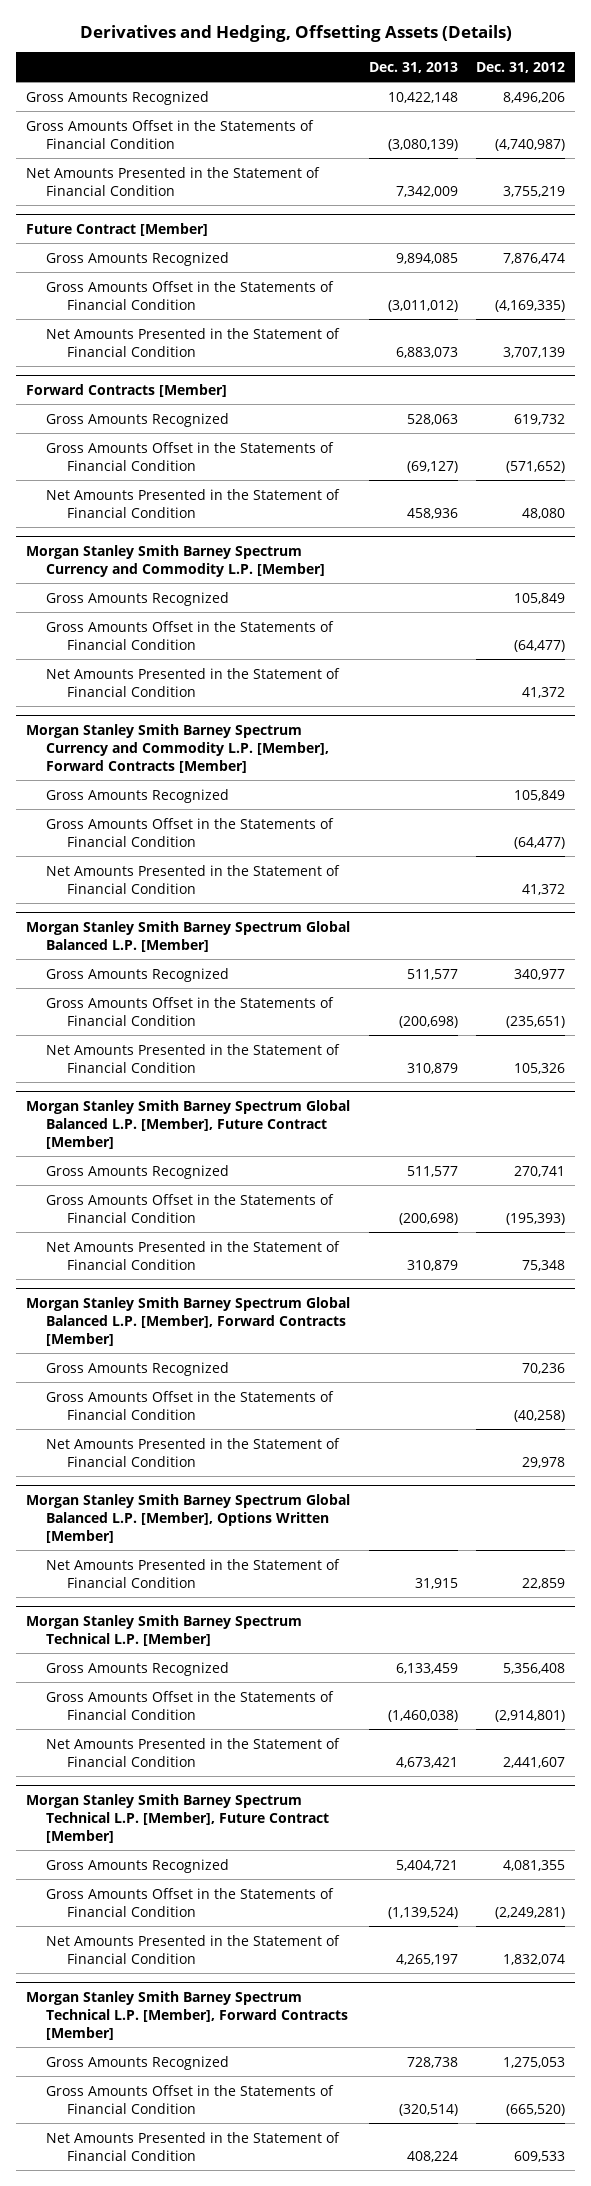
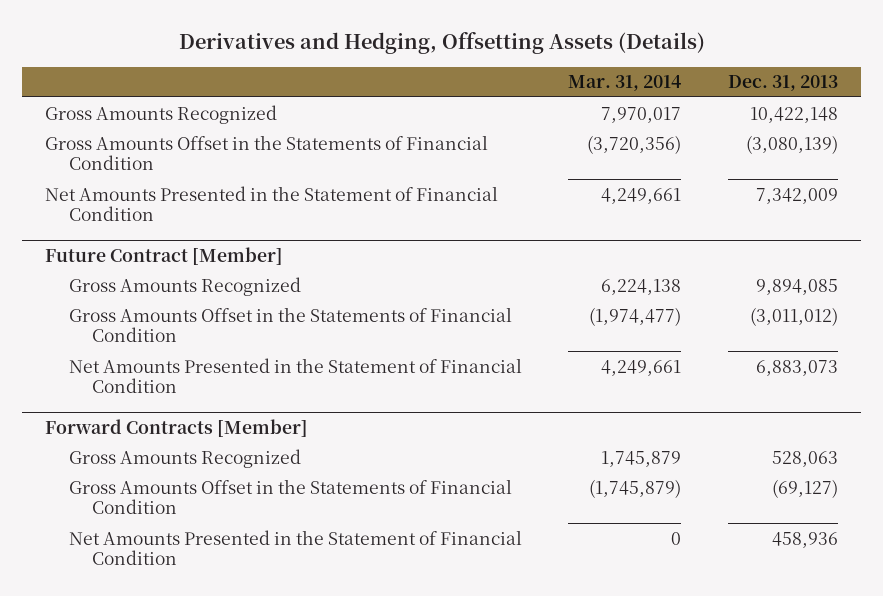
- | Dec. 31, 2013 | Dec. 31, 2012
+ | Mar. 31, 2014 | Dec. 31, 2013
- Morgan Stanley Smith Barney Spectrum Currency and Commodity L.P. [Member]
- Gross Amounts Recognized | | 105,849
- Gross Amounts Offset in the Statements of Financial Condition | | (64,477)
- Net Amounts Presented in the Statement of Financial Condition | | 41,372
- Morgan Stanley Smith Barney Spectrum Currency and Commodity L.P. [Member], Forward Contracts [Member]
- Gross Amounts Recognized | | 105,849
- Gross Amounts Offset in the Statements of Financial Condition | | (64,477)
- Net Amounts Presented in the Statement of Financial Condition | | 41,372
- Morgan Stanley Smith Barney Spectrum Global Balanced L.P. [Member]
- Gross Amounts Recognized | 511,577 | 340,977
- Gross Amounts Offset in the Statements of Financial Condition | (200,698) | (235,651)
- Net Amounts Presented in the Statement of Financial Condition | 310,879 | 105,326
- Morgan Stanley Smith Barney Spectrum Global Balanced L.P. [Member], Future Contract [Member]
- Gross Amounts Recognized | 511,577 | 270,741
- Gross Amounts Offset in the Statements of Financial Condition | (200,698) | (195,393)
- Net Amounts Presented in the Statement of Financial Condition | 310,879 | 75,348
- Morgan Stanley Smith Barney Spectrum Global Balanced L.P. [Member], Forward Contracts [Member]
- Gross Amounts Recognized | | 70,236
- Gross Amounts Offset in the Statements of Financial Condition | | (40,258)
- Net Amounts Presented in the Statement of Financial Condition | | 29,978
- Morgan Stanley Smith Barney Spectrum Global Balanced L.P. [Member], Options Written [Member]
- Net Amounts Presented in the Statement of Financial Condition | 31,915 | 22,859
- Morgan Stanley Smith Barney Spectrum Technical L.P. [Member]
- Gross Amounts Recognized | 6,133,459 | 5,356,408
- Gross Amounts Offset in the Statements of Financial Condition | (1,460,038) | (2,914,801)
- Net Amounts Presented in the Statement of Financial Condition | 4,673,421 | 2,441,607
- Morgan Stanley Smith Barney Spectrum Technical L.P. [Member], Future Contract [Member]
- Gross Amounts Recognized | 5,404,721 | 4,081,355
- Gross Amounts Offset in the Statements of Financial Condition | (1,139,524) | (2,249,281)
- Net Amounts Presented in the Statement of Financial Condition | 4,265,197 | 1,832,074
- Morgan Stanley Smith Barney Spectrum Technical L.P. [Member], Forward Contracts [Member]
- Gross Amounts Recognized | 728,738 | 1,275,053
- Gross Amounts Offset in the Statements of Financial Condition | (320,514) | (665,520)
- Net Amounts Presented in the Statement of Financial Condition | 408,224 | 609,533

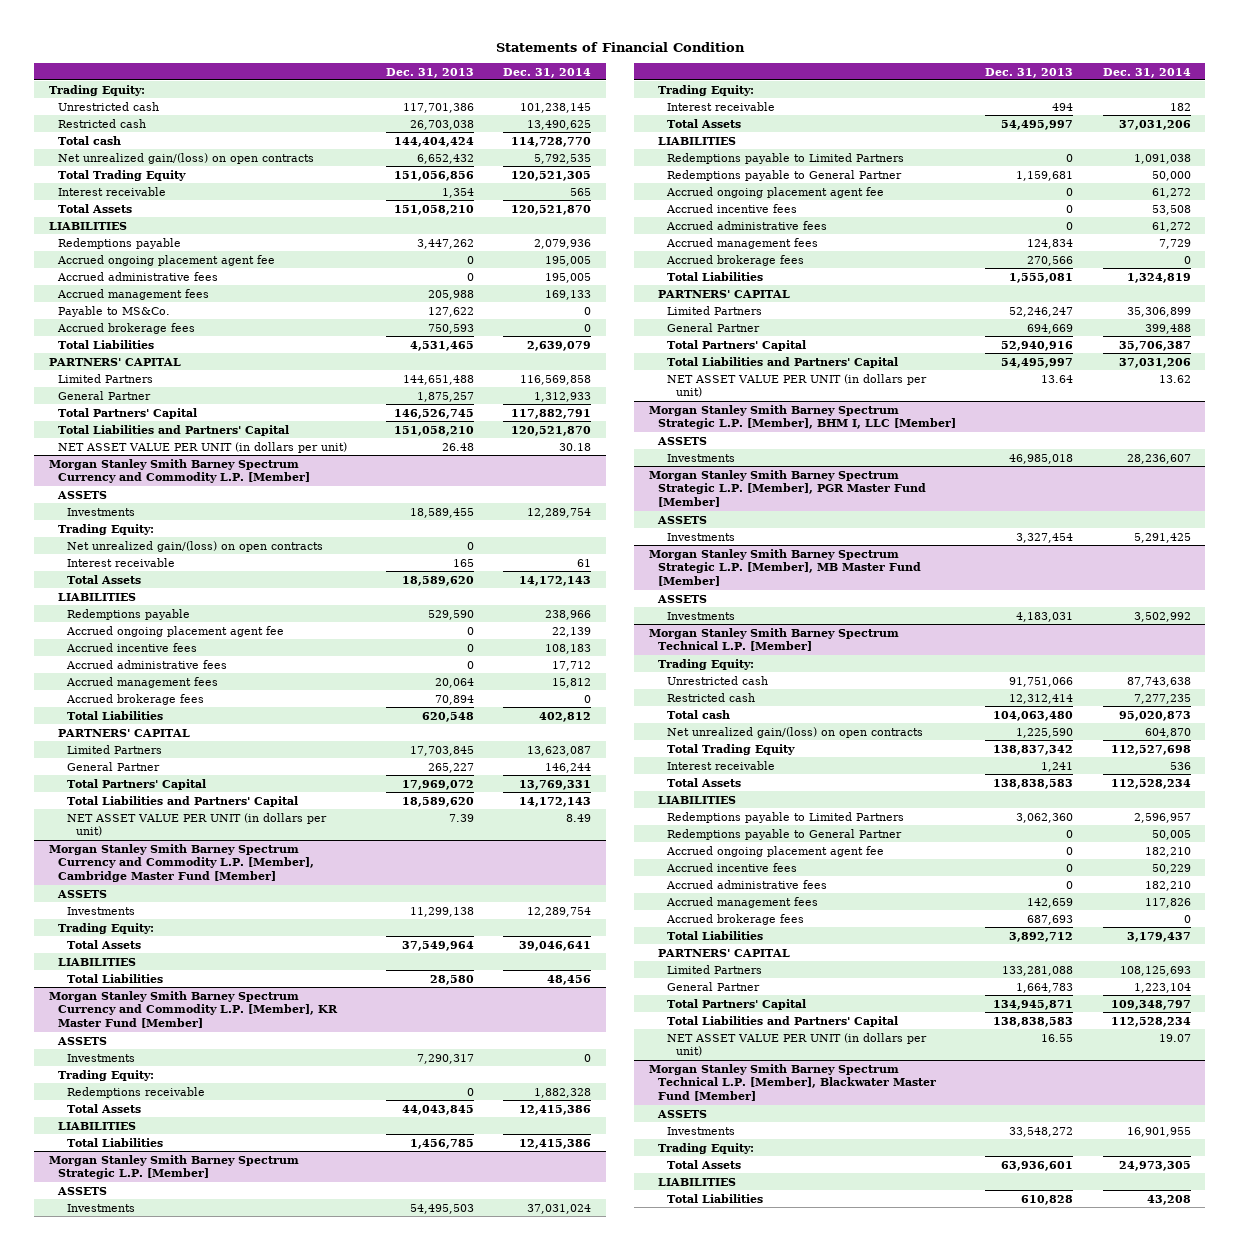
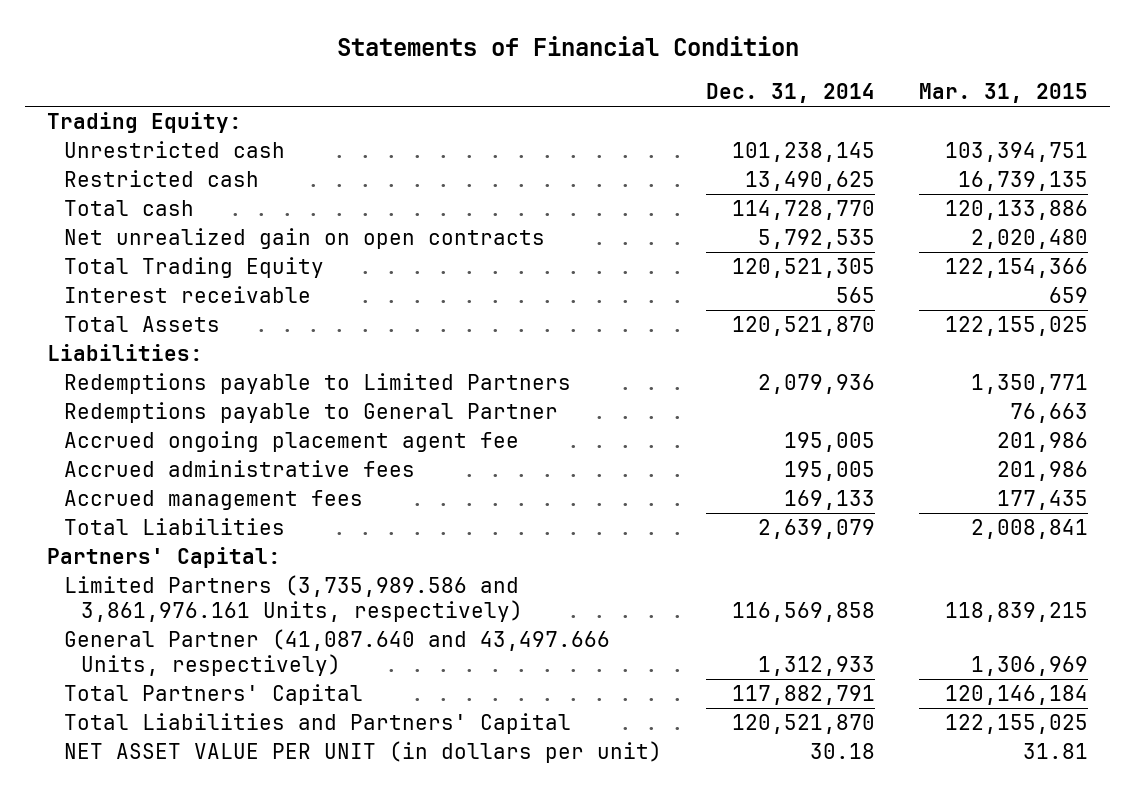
- | Dec. 31, 2013 | Dec. 31, 2014
+ | Dec. 31, 2014 | Mar. 31, 2015
- Net unrealized gain/(loss) on open contracts | 6,652,432 | 5,792,535
+ Net unrealized gain on open contracts | 5,792,535 | 2,020,480
- LIABILITIES
- Redemptions payable | 3,447,262 | 2,079,936
+ Liabilities:
+ Redemptions payable to Limited Partners | 2,079,936 | 1,350,771
+ Redemptions payable to General Partner | | 76,663
- Payable to MS&Co. | 127,622 | 0
- Accrued brokerage fees | 750,593 | 0
- PARTNERS' CAPITAL
- Limited Partners | 144,651,488 | 116,569,858
- General Partner | 1,875,257 | 1,312,933
+ Partners' Capital:
+ Limited Partners (3,735,989.586 and 3,861,976.161 Units, respectively) | 116,569,858 | 118,839,215
+ General Partner (41,087.640 and 43,497.666 Units, respectively) | 1,312,933 | 1,306,969
- Morgan Stanley Smith Barney Spectrum Currency and Commodity L.P. [Member]
- ASSETS
- Investments | 18,589,455 | 12,289,754
- Trading Equity:
- Net unrealized gain/(loss) on open contracts | 0 |
- Interest receivable | 165 | 61
- Total Assets | 18,589,620 | 14,172,143
- LIABILITIES
- Redemptions payable | 529,590 | 238,966
- Accrued ongoing placement agent fee | 0 | 22,139
- Accrued incentive fees | 0 | 108,183
- Accrued administrative fees | 0 | 17,712
- Accrued management fees | 20,064 | 15,812
- Accrued brokerage fees | 70,894 | 0
- Total Liabilities | 620,548 | 402,812
- PARTNERS' CAPITAL
- Limited Partners | 17,703,845 | 13,623,087
- General Partner | 265,227 | 146,244
- Total Partners' Capital | 17,969,072 | 13,769,331
- Total Liabilities and Partners' Capital | 18,589,620 | 14,172,143
- NET ASSET VALUE PER UNIT (in dollars per unit) | 7.39 | 8.49
- Morgan Stanley Smith Barney Spectrum Currency and Commodity L.P. [Member], Cambridge Master Fund [Member]
- ASSETS
- Investments | 11,299,138 | 12,289,754
- Trading Equity:
- Total Assets | 37,549,964 | 39,046,641
- LIABILITIES
- Total Liabilities | 28,580 | 48,456
- Morgan Stanley Smith Barney Spectrum Currency and Commodity L.P. [Member], KR Master Fund [Member]
- ASSETS
- Investments | 7,290,317 | 0
- Trading Equity:
- Redemptions receivable | 0 | 1,882,328
- Total Assets | 44,043,845 | 12,415,386
- LIABILITIES
- Total Liabilities | 1,456,785 | 12,415,386
- Morgan Stanley Smith Barney Spectrum Strategic L.P. [Member]
- ASSETS
- Investments | 54,495,503 | 37,031,024
- Trading Equity:
- Interest receivable | 494 | 182
- Total Assets | 54,495,997 | 37,031,206
- LIABILITIES
- Redemptions payable to Limited Partners | 0 | 1,091,038
- Redemptions payable to General Partner | 1,159,681 | 50,000
- Accrued ongoing placement agent fee | 0 | 61,272
- Accrued incentive fees | 0 | 53,508
- Accrued administrative fees | 0 | 61,272
- Accrued management fees | 124,834 | 7,729
- Accrued brokerage fees | 270,566 | 0
- Total Liabilities | 1,555,081 | 1,324,819
- PARTNERS' CAPITAL
- Limited Partners | 52,246,247 | 35,306,899
- General Partner | 694,669 | 399,488
- Total Partners' Capital | 52,940,916 | 35,706,387
- Total Liabilities and Partners' Capital | 54,495,997 | 37,031,206
- NET ASSET VALUE PER UNIT (in dollars per unit) | 13.64 | 13.62
- Morgan Stanley Smith Barney Spectrum Strategic L.P. [Member], BHM I, LLC [Member]
- ASSETS
- Investments | 46,985,018 | 28,236,607
- Morgan Stanley Smith Barney Spectrum Strategic L.P. [Member], PGR Master Fund [Member]
- ASSETS
- Investments | 3,327,454 | 5,291,425
- Morgan Stanley Smith Barney Spectrum Strategic L.P. [Member], MB Master Fund [Member]
- ASSETS
- Investments | 4,183,031 | 3,502,992
- Morgan Stanley Smith Barney Spectrum Technical L.P. [Member]
- Trading Equity:
- Unrestricted cash | 91,751,066 | 87,743,638
- Restricted cash | 12,312,414 | 7,277,235
- Total cash | 104,063,480 | 95,020,873
- Net unrealized gain/(loss) on open contracts | 1,225,590 | 604,870
- Total Trading Equity | 138,837,342 | 112,527,698
- Interest receivable | 1,241 | 536
- Total Assets | 138,838,583 | 112,528,234
- LIABILITIES
- Redemptions payable to Limited Partners | 3,062,360 | 2,596,957
- Redemptions payable to General Partner | 0 | 50,005
- Accrued ongoing placement agent fee | 0 | 182,210
- Accrued incentive fees | 0 | 50,229
- Accrued administrative fees | 0 | 182,210
- Accrued management fees | 142,659 | 117,826
- Accrued brokerage fees | 687,693 | 0
- Total Liabilities | 3,892,712 | 3,179,437
- PARTNERS' CAPITAL
- Limited Partners | 133,281,088 | 108,125,693
- General Partner | 1,664,783 | 1,223,104
- Total Partners' Capital | 134,945,871 | 109,348,797
- Total Liabilities and Partners' Capital | 138,838,583 | 112,528,234
- NET ASSET VALUE PER UNIT (in dollars per unit) | 16.55 | 19.07
- Morgan Stanley Smith Barney Spectrum Technical L.P. [Member], Blackwater Master Fund [Member]
- ASSETS
- Investments | 33,548,272 | 16,901,955
- Trading Equity:
- Total Assets | 63,936,601 | 24,973,305
- LIABILITIES
- Total Liabilities | 610,828 | 43,208

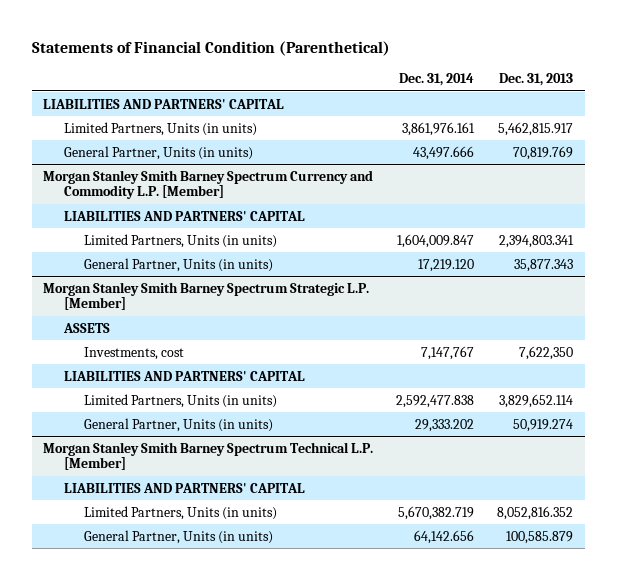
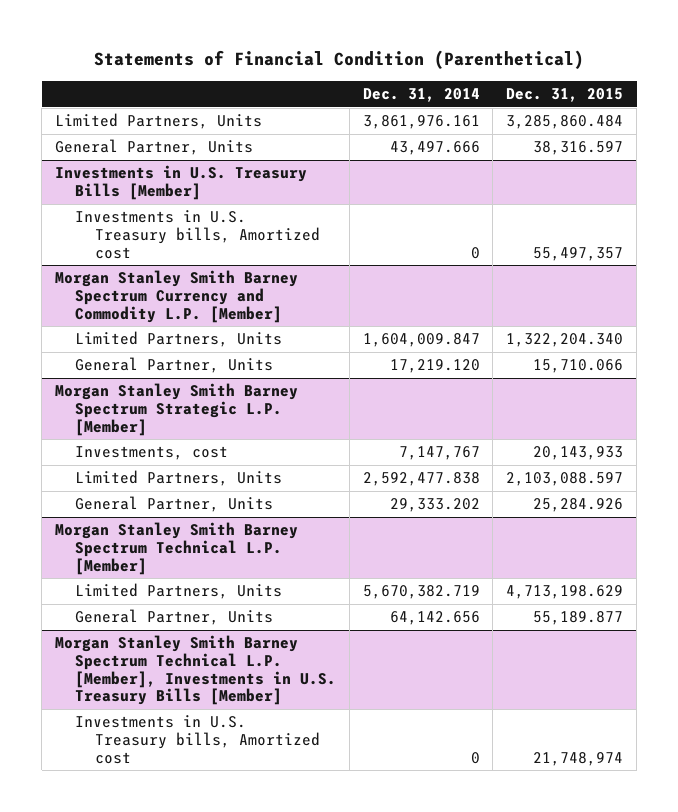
- | Dec. 31, 2014 | Dec. 31, 2013
+ | Dec. 31, 2014 | Dec. 31, 2015
- LIABILITIES AND PARTNERS' CAPITAL
- Limited Partners, Units (in units) | 3,861,976.161 | 5,462,815.917
- General Partner, Units (in units) | 43,497.666 | 70,819.769
+ Limited Partners, Units | 3,861,976.161 | 3,285,860.484
+ General Partner, Units | 43,497.666 | 38,316.597
+ Investments in U.S. Treasury Bills [Member]
+ Investments in U.S. Treasury bills, Amortized cost | 0 | 55,497,357
@ Morgan Stanley Smith Barney Spectrum Currency and Commodity L.P. [Member]
- LIABILITIES AND PARTNERS' CAPITAL
- Limited Partners, Units (in units) | 1,604,009.847 | 2,394,803.341
- General Partner, Units (in units) | 17,219.120 | 35,877.343
+ Limited Partners, Units | 1,604,009.847 | 1,322,204.340
+ General Partner, Units | 17,219.120 | 15,710.066
@ Morgan Stanley Smith Barney Spectrum Strategic L.P. [Member]
- ASSETS
- LIABILITIES AND PARTNERS' CAPITAL
- Limited Partners, Units (in units) | 2,592,477.838 | 3,829,652.114
- General Partner, Units (in units) | 29,333.202 | 50,919.274
+ Limited Partners, Units | 2,592,477.838 | 2,103,088.597
+ General Partner, Units | 29,333.202 | 25,284.926
@ Morgan Stanley Smith Barney Spectrum Technical L.P. [Member]
- LIABILITIES AND PARTNERS' CAPITAL
- Limited Partners, Units (in units) | 5,670,382.719 | 8,052,816.352
- General Partner, Units (in units) | 64,142.656 | 100,585.879
+ Limited Partners, Units | 5,670,382.719 | 4,713,198.629
+ General Partner, Units | 64,142.656 | 55,189.877
+ Morgan Stanley Smith Barney Spectrum Technical L.P. [Member], Investments in U.S. Treasury Bills [Member]
+ Investments in U.S. Treasury bills, Amortized cost | 0 | 21,748,974

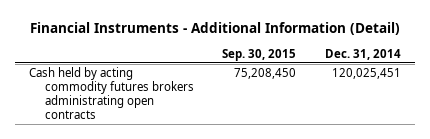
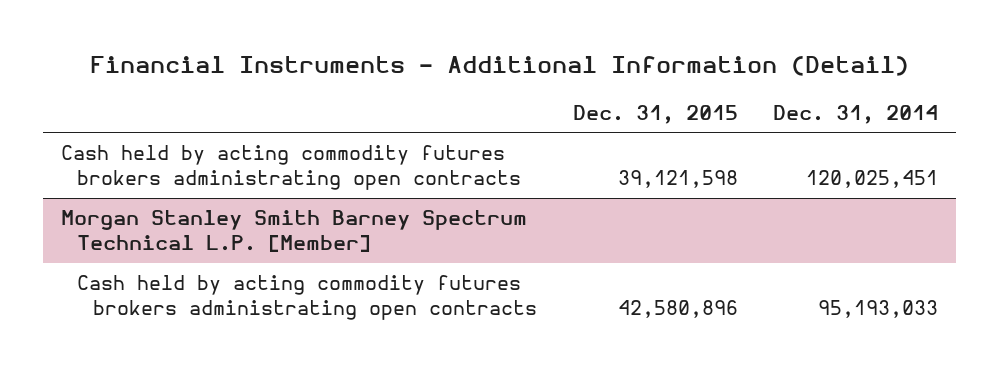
- | Sep. 30, 2015 | Dec. 31, 2014
+ | Dec. 31, 2015 | Dec. 31, 2014
+ Morgan Stanley Smith Barney Spectrum Technical L.P. [Member]
+ Cash held by acting commodity futures brokers administrating open contracts | 42,580,896 | 95,193,033

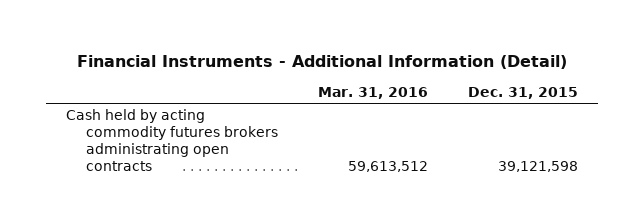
- | Dec. 31, 2015 | Dec. 31, 2014
+ | Mar. 31, 2016 | Dec. 31, 2015
- Morgan Stanley Smith Barney Spectrum Technical L.P. [Member]
- Cash held by acting commodity futures brokers administrating open contracts | 42,580,896 | 95,193,033

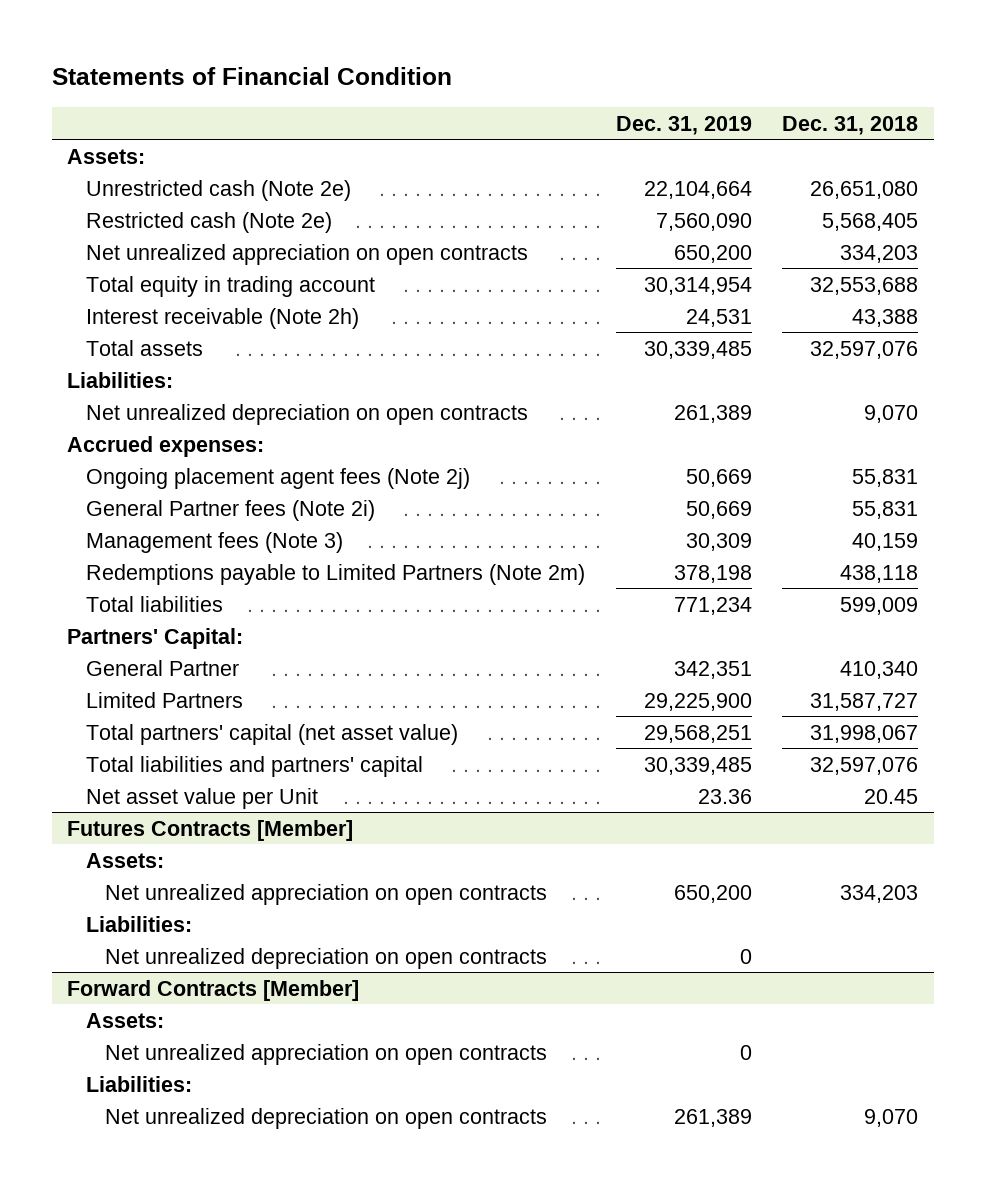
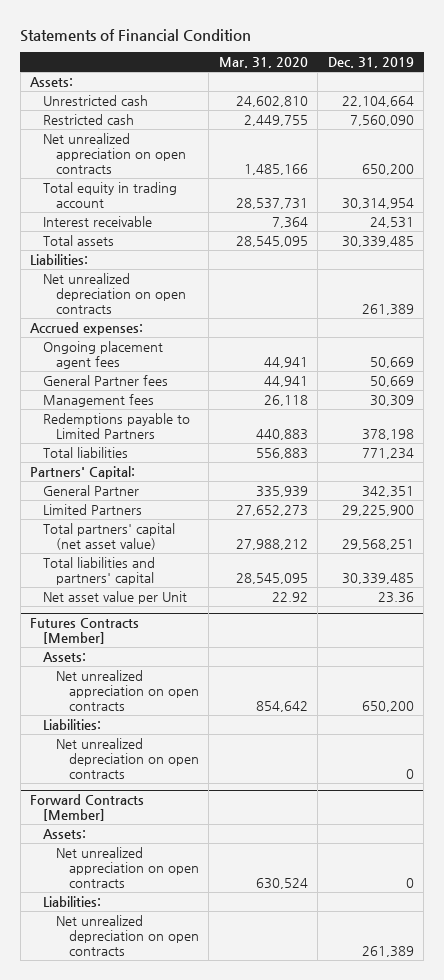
- | Dec. 31, 2019 | Dec. 31, 2018
+ | Mar. 31, 2020 | Dec. 31, 2019
- Unrestricted cash (Note 2e) | 22,104,664 | 26,651,080
- Restricted cash (Note 2e) | 7,560,090 | 5,568,405
+ Unrestricted cash | 24,602,810 | 22,104,664
+ Restricted cash | 2,449,755 | 7,560,090
- Interest receivable (Note 2h) | 24,531 | 43,388
+ Interest receivable | 7,364 | 24,531
- Ongoing placement agent fees (Note 2j) | 50,669 | 55,831
- General Partner fees (Note 2i) | 50,669 | 55,831
- Management fees (Note 3) | 30,309 | 40,159
- Redemptions payable to Limited Partners (Note 2m) | 378,198 | 438,118
+ Ongoing placement agent fees | 44,941 | 50,669
+ General Partner fees | 44,941 | 50,669
+ Management fees | 26,118 | 30,309
+ Redemptions payable to Limited Partners | 440,883 | 378,198

